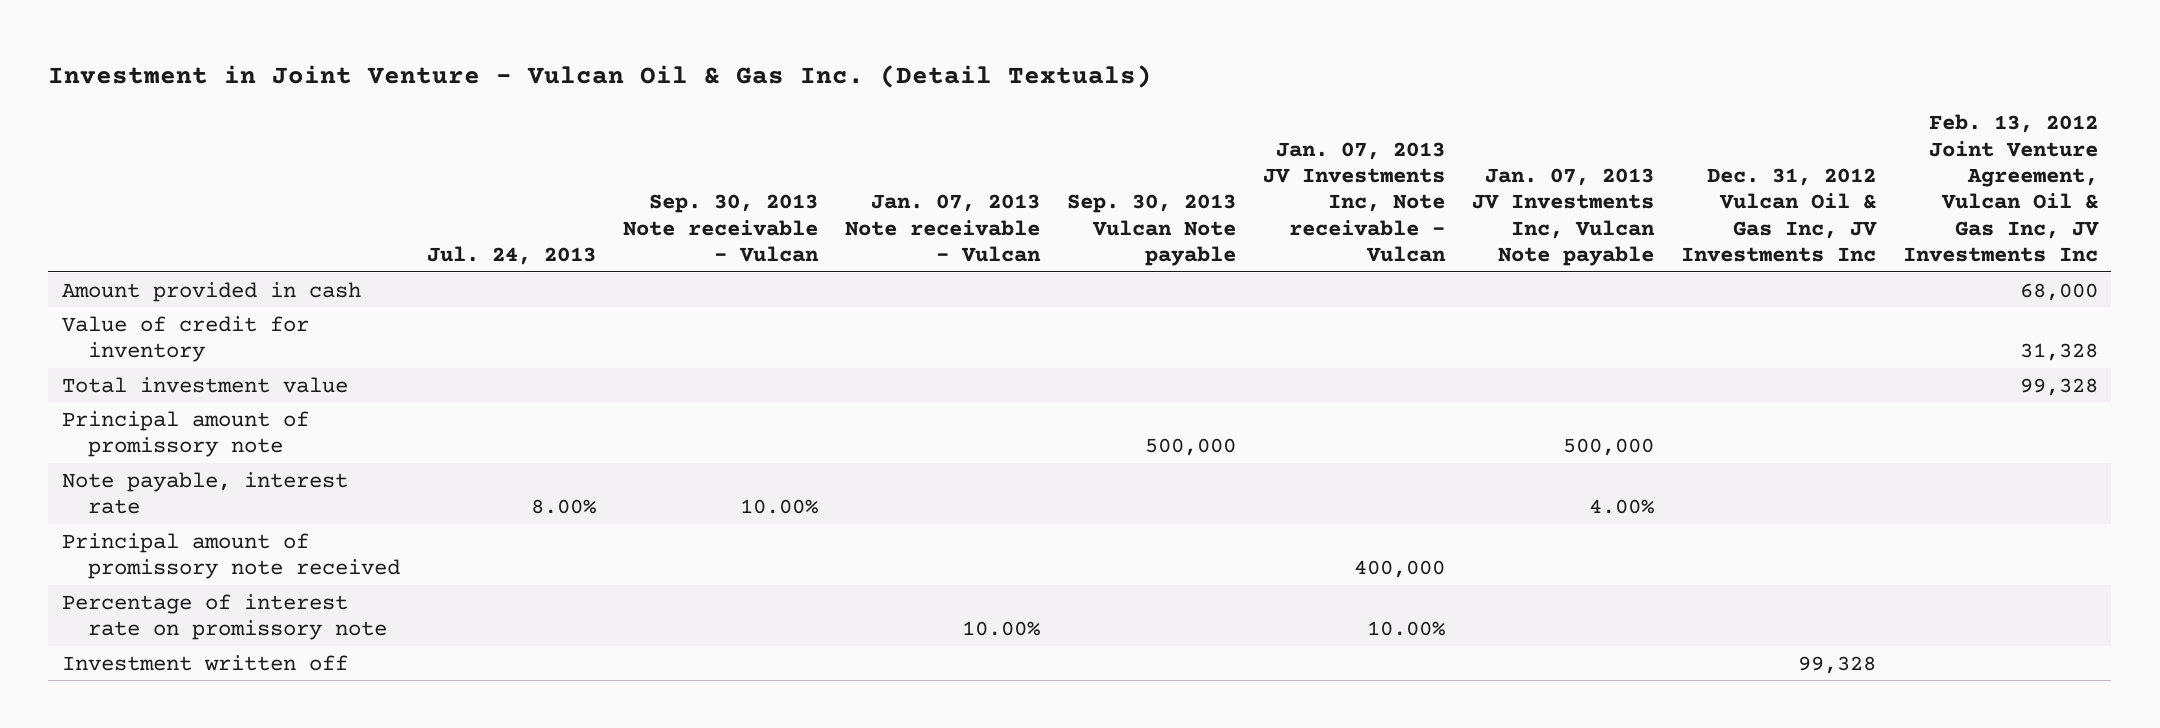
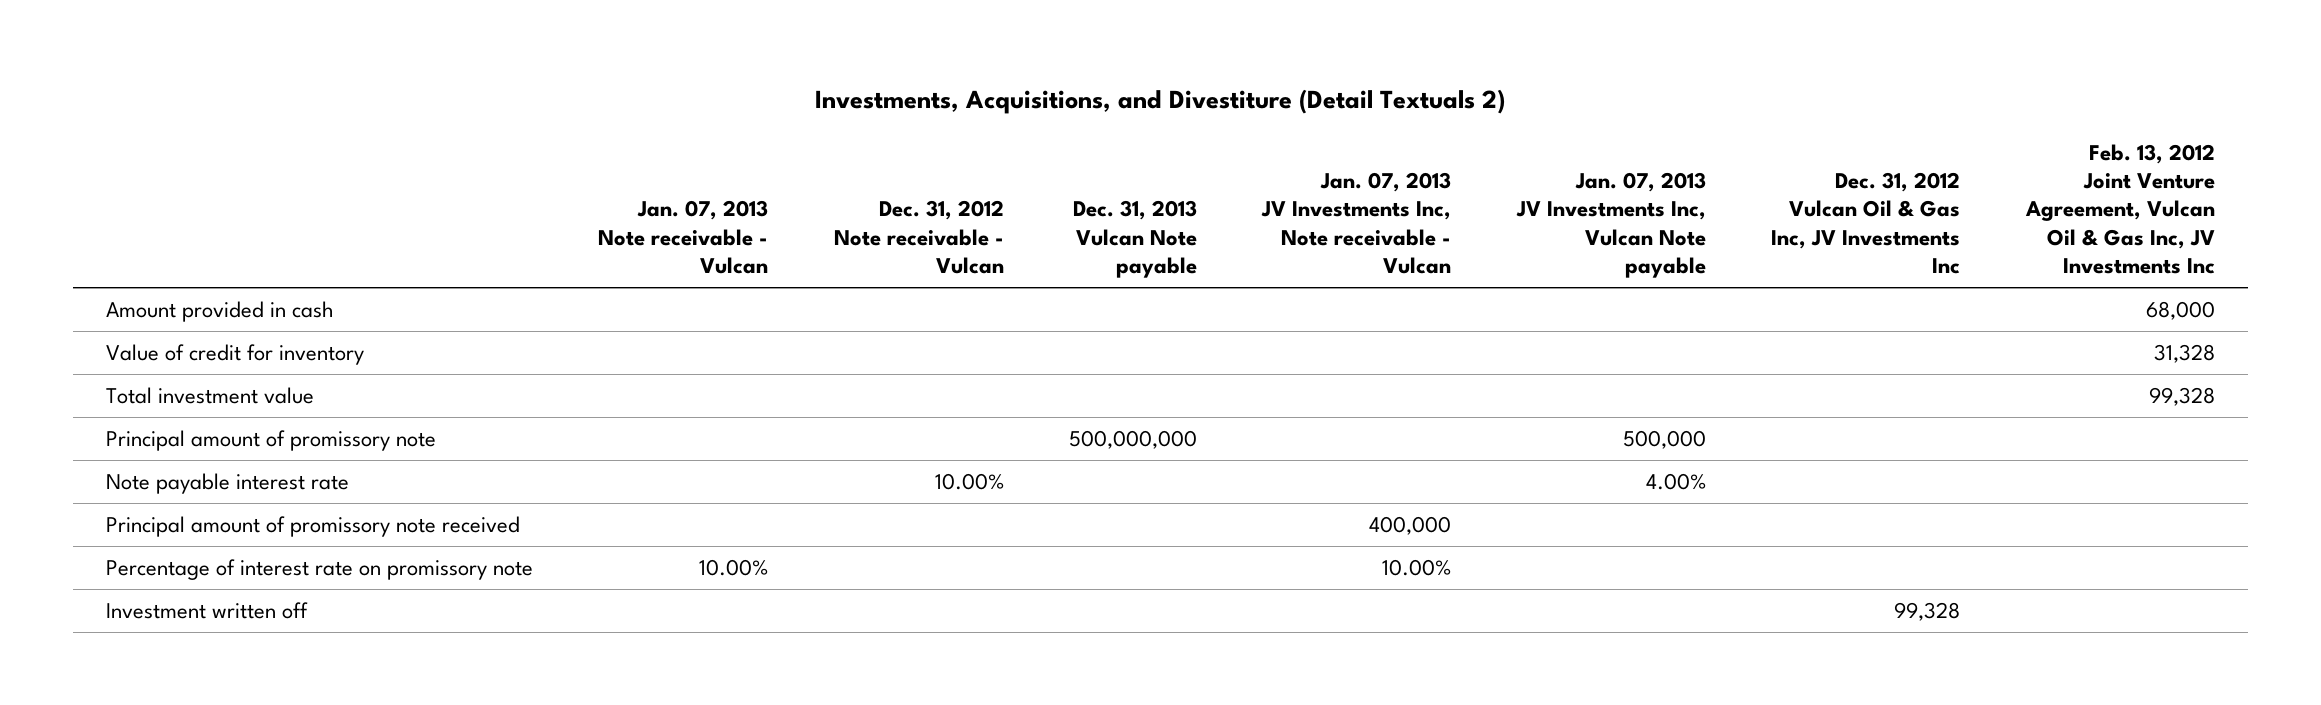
- Investment in Joint Venture - Vulcan Oil & Gas Inc. (Detail Textuals)
+ Investments, Acquisitions, and Divestiture (Detail Textuals 2)
- | Jul. 24, 2013 | Sep. 30, 2013 Note receivable - Vulcan | Jan. 07, 2013 Note receivable - Vulcan | Sep. 30, 2013 Vulcan Note payable | Jan. 07, 2013 JV Investments Inc, Note receivable - Vulcan | Jan. 07, 2013 JV Investments Inc, Vulcan Note payable | Dec. 31, 2012 Vulcan Oil & Gas Inc, JV Investments Inc | Feb. 13, 2012 Joint Venture Agreement, Vulcan Oil & Gas Inc, JV Investments Inc
+ | Jan. 07, 2013 Note receivable - Vulcan | Dec. 31, 2012 Note receivable - Vulcan | Dec. 31, 2013 Vulcan Note payable | Jan. 07, 2013 JV Investments Inc, Note receivable - Vulcan | Jan. 07, 2013 JV Investments Inc, Vulcan Note payable | Dec. 31, 2012 Vulcan Oil & Gas Inc, JV Investments Inc | Feb. 13, 2012 Joint Venture Agreement, Vulcan Oil & Gas Inc, JV Investments Inc
- Note payable, interest rate | 8.00% | 10.00% | | | | 4.00% | |
+ Note payable interest rate | | 10.00% | | | 4.00% | |

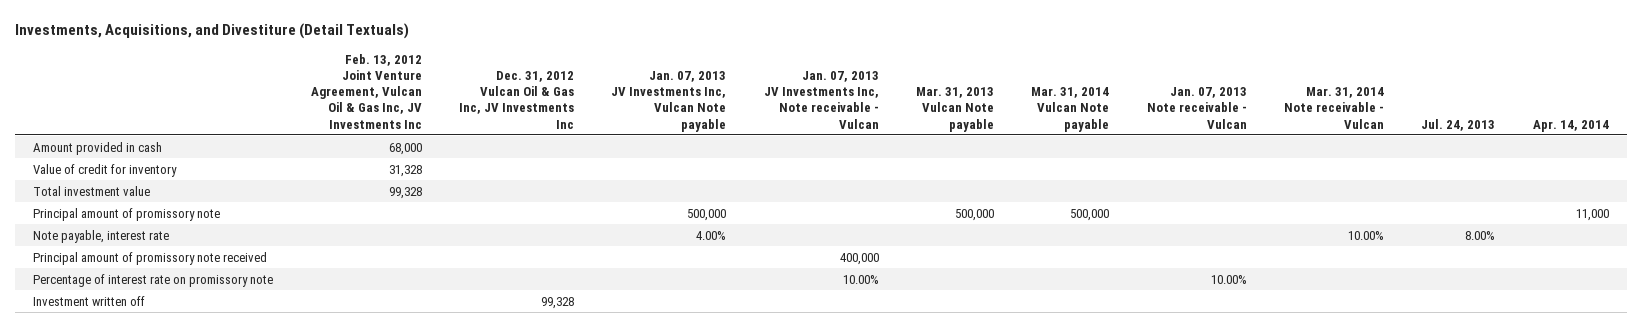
- Investments, Acquisitions, and Divestiture (Detail Textuals 2)
+ Investments, Acquisitions, and Divestiture (Detail Textuals)
- | Jan. 07, 2013 Note receivable - Vulcan | Dec. 31, 2012 Note receivable - Vulcan | Dec. 31, 2013 Vulcan Note payable | Jan. 07, 2013 JV Investments Inc, Note receivable - Vulcan | Jan. 07, 2013 JV Investments Inc, Vulcan Note payable | Dec. 31, 2012 Vulcan Oil & Gas Inc, JV Investments Inc | Feb. 13, 2012 Joint Venture Agreement, Vulcan Oil & Gas Inc, JV Investments Inc
+ | Feb. 13, 2012 Joint Venture Agreement, Vulcan Oil & Gas Inc, JV Investments Inc | Dec. 31, 2012 Vulcan Oil & Gas Inc, JV Investments Inc | Jan. 07, 2013 JV Investments Inc, Vulcan Note payable | Jan. 07, 2013 JV Investments Inc, Note receivable - Vulcan | Mar. 31, 2013 Vulcan Note payable | Mar. 31, 2014 Vulcan Note payable | Jan. 07, 2013 Note receivable - Vulcan | Mar. 31, 2014 Note receivable - Vulcan | Jul. 24, 2013 | Apr. 14, 2014
- Note payable interest rate | | 10.00% | | | 4.00% | |
+ Note payable, interest rate | | | 4.00% | | | | | 10.00% | 8.00% |

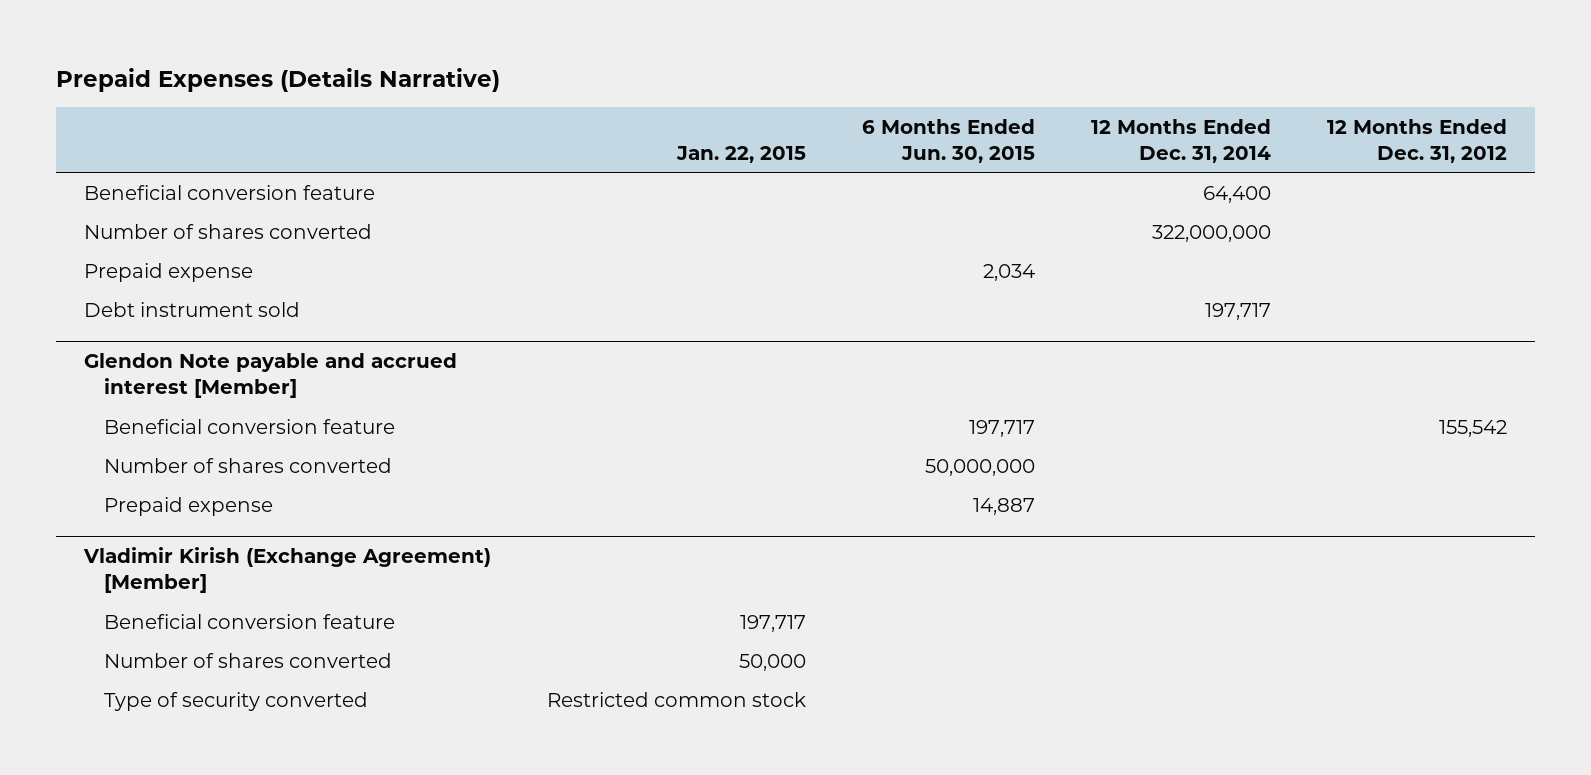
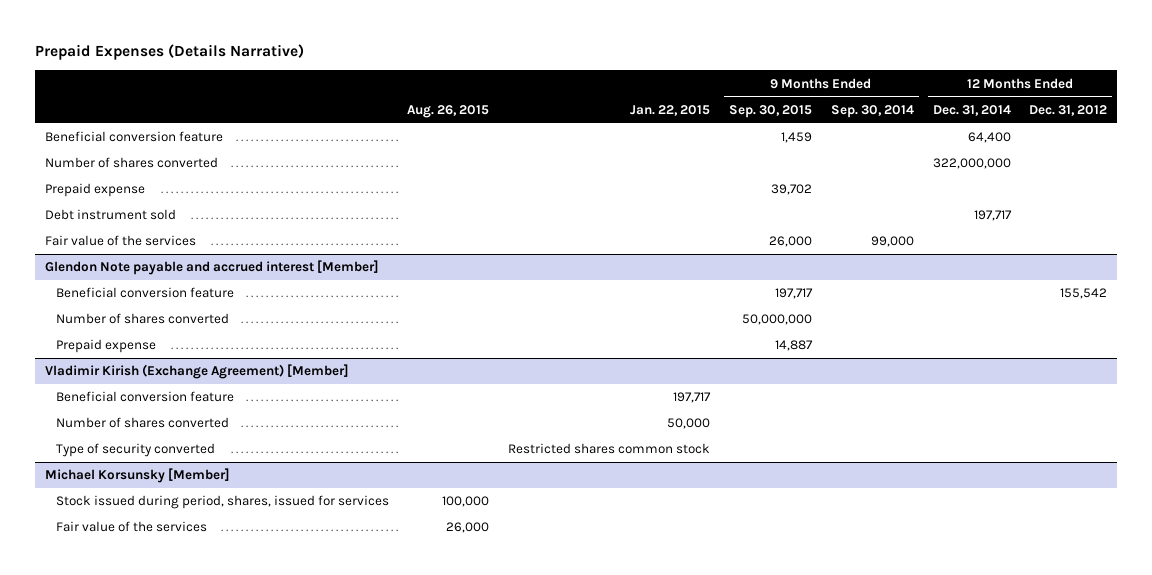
- | Jan. 22, 2015 | 6 Months Ended Jun. 30, 2015 | 12 Months Ended Dec. 31, 2014 | 12 Months Ended Dec. 31, 2012
+ | Aug. 26, 2015 | Jan. 22, 2015 | 9 Months Ended Sep. 30, 2015 | 9 Months Ended Sep. 30, 2014 | 12 Months Ended Dec. 31, 2014 | 12 Months Ended Dec. 31, 2012
+ Fair value of the services | | | 26,000 | 99,000 | |
@ Vladimir Kirish (Exchange Agreement) [Member]
- Type of security converted | Restricted common stock | | |
+ Type of security converted | | Restricted shares common stock | | | |
+ Michael Korsunsky [Member]
+ Stock issued during period, shares, issued for services | 100,000 | | | | |
+ Fair value of the services | 26,000 | | | | |

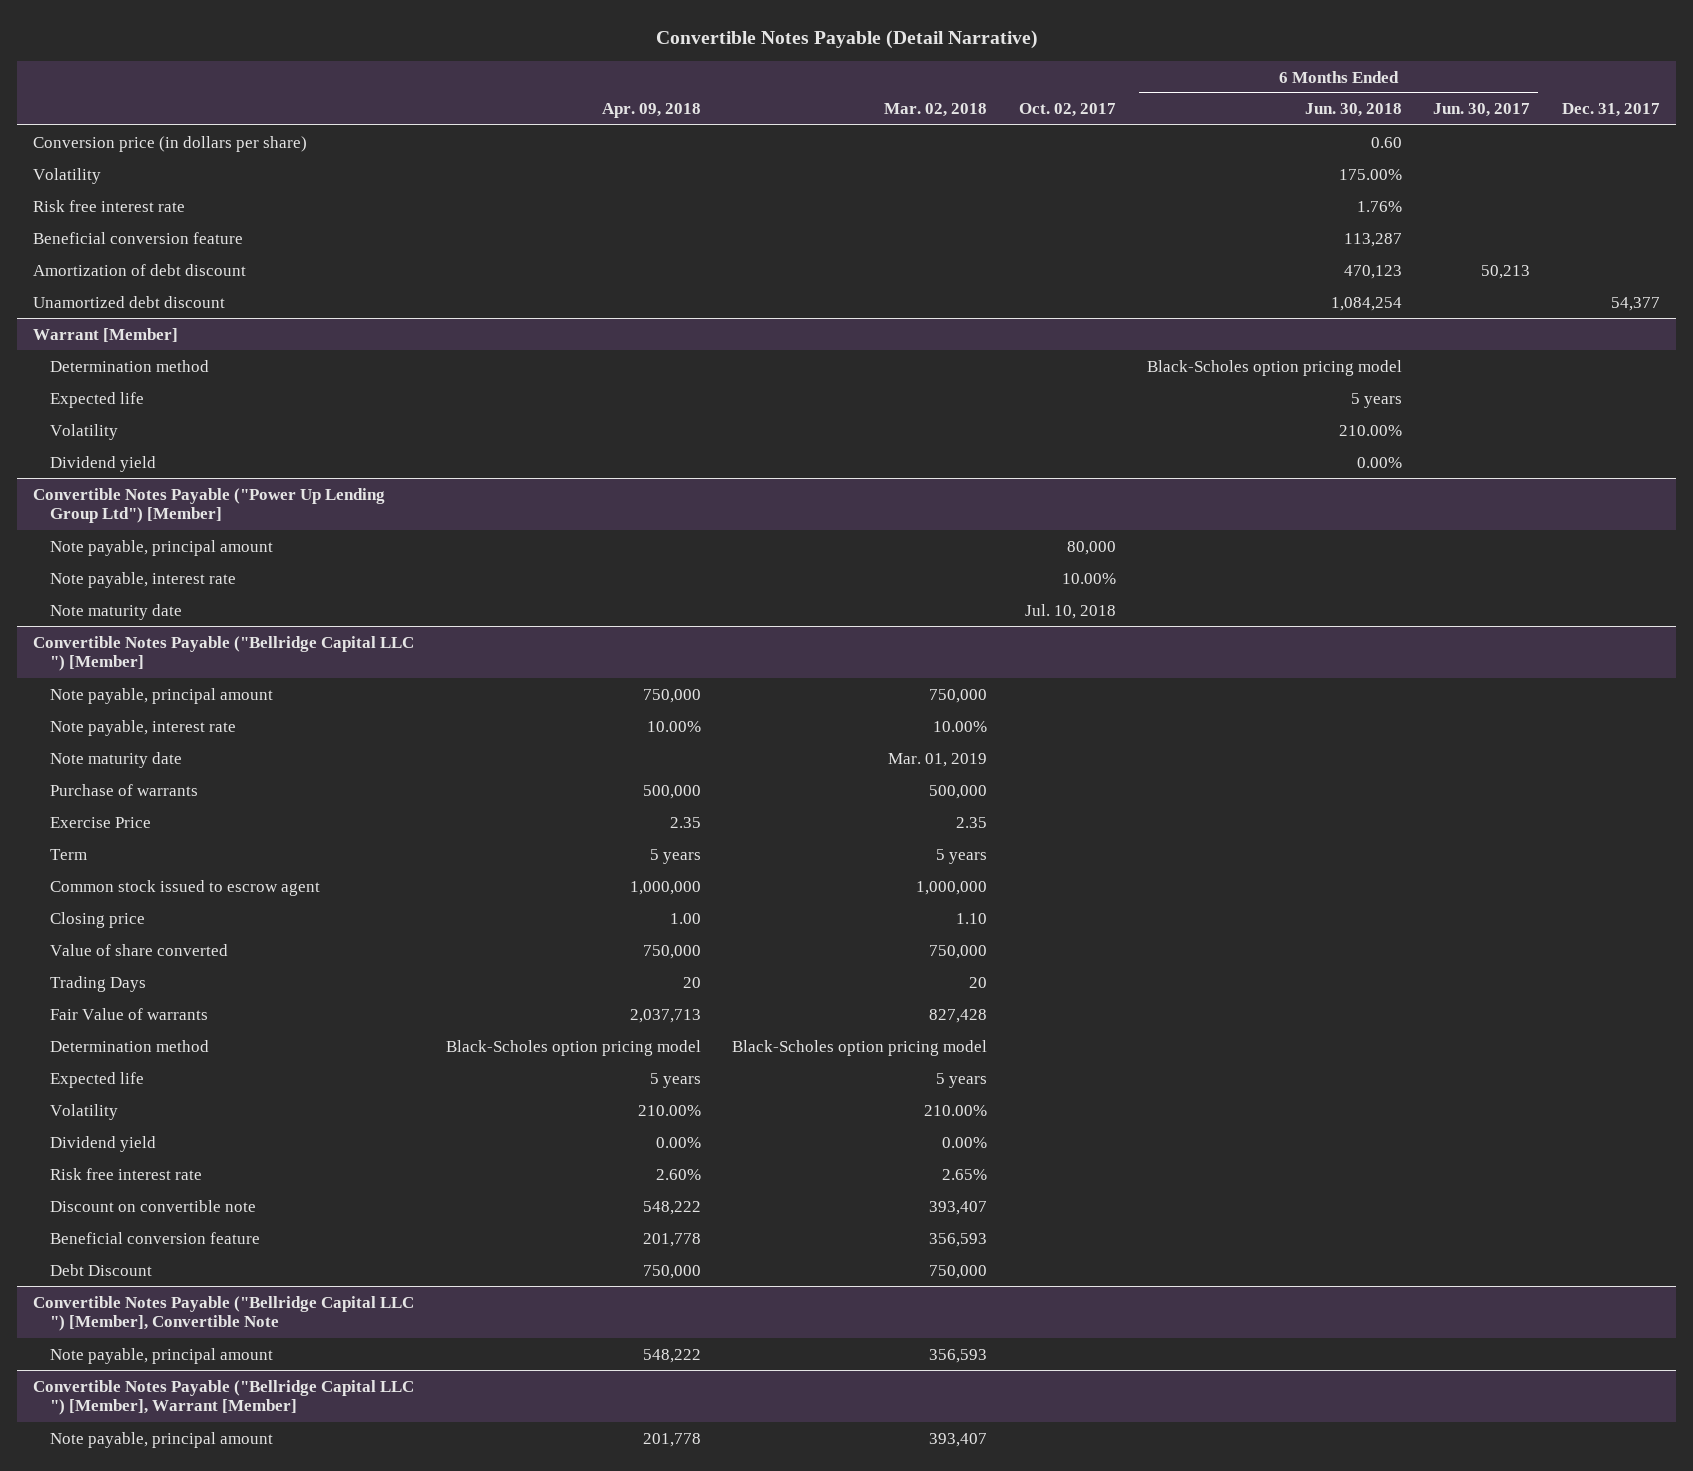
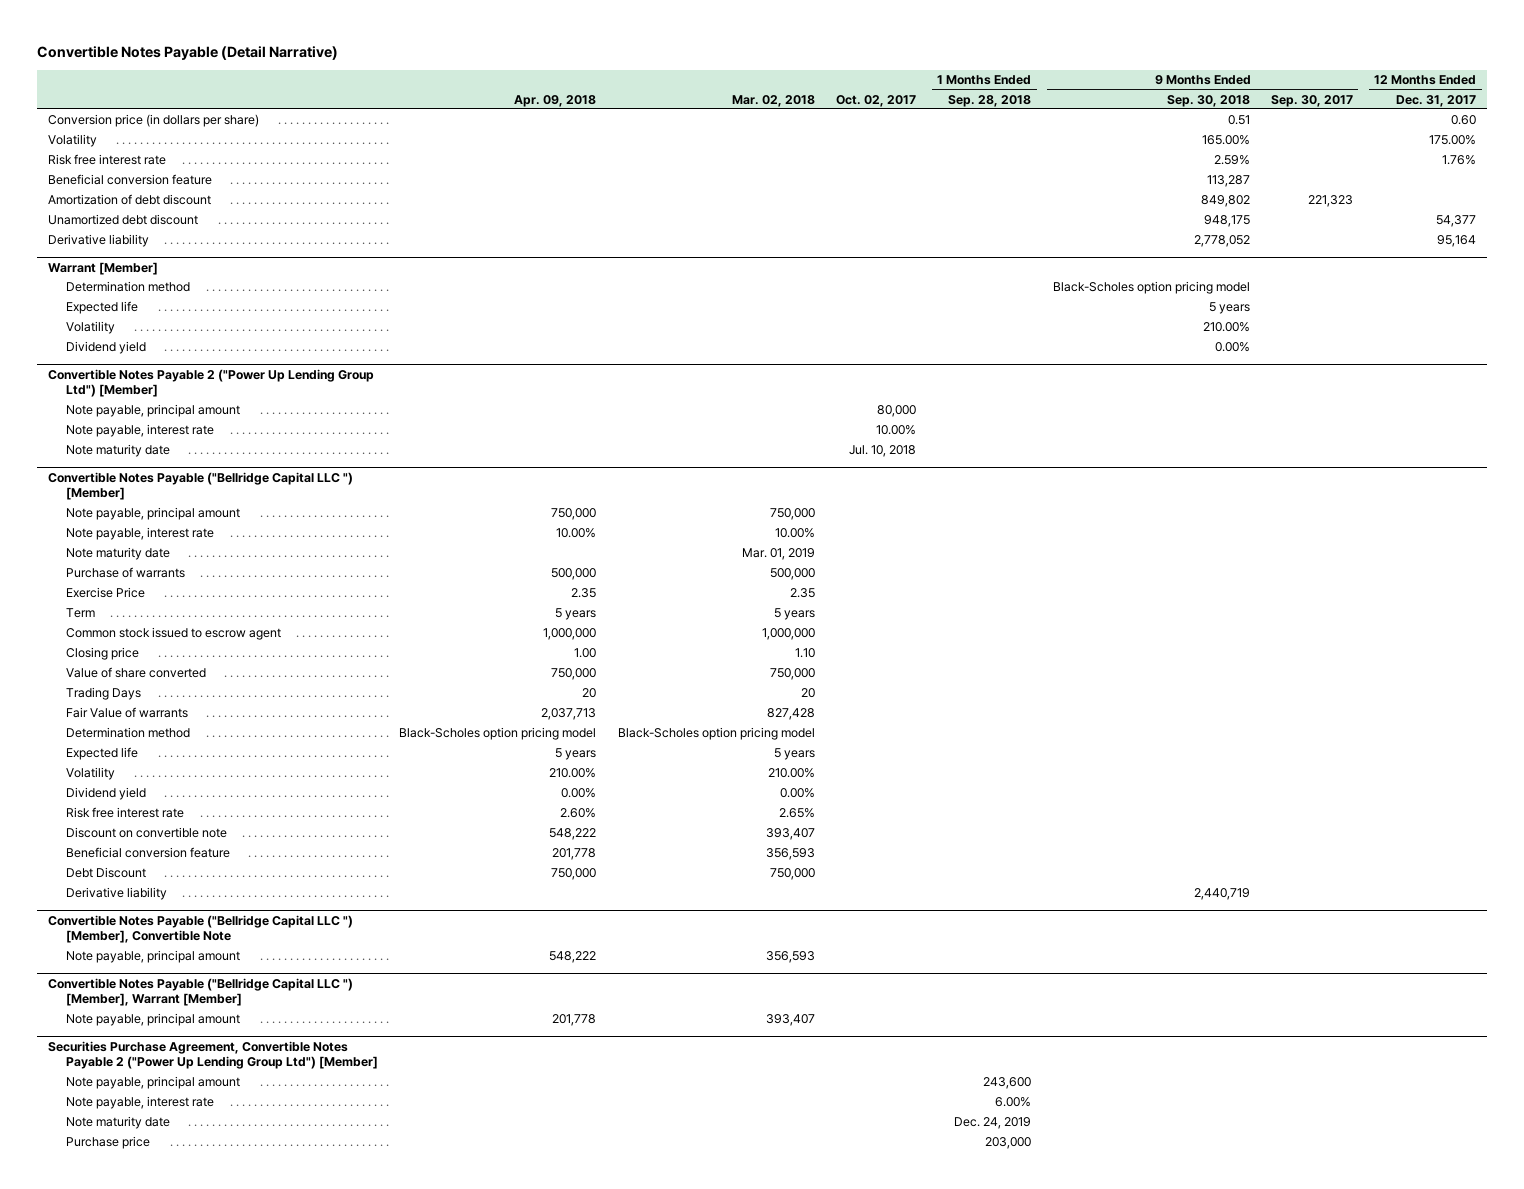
- | Apr. 09, 2018 | Mar. 02, 2018 | Oct. 02, 2017 | 6 Months Ended Jun. 30, 2018 | 6 Months Ended Jun. 30, 2017 | Dec. 31, 2017
+ | Apr. 09, 2018 | Mar. 02, 2018 | Oct. 02, 2017 | 1 Months Ended Sep. 28, 2018 | 9 Months Ended Sep. 30, 2018 | 9 Months Ended Sep. 30, 2017 | 12 Months Ended Dec. 31, 2017
+ Derivative liability | | | | | 2,778,052 | | 95,164
- Convertible Notes Payable ("Power Up Lending Group Ltd") [Member]
+ Convertible Notes Payable 2 ("Power Up Lending Group Ltd") [Member]
@ Convertible Notes Payable ("Bellridge Capital LLC ") [Member]
+ Derivative liability | | | | | 2,440,719 | |
+ Securities Purchase Agreement, Convertible Notes Payable 2 ("Power Up Lending Group Ltd") [Member]
+ Note payable, principal amount | | | | 243,600 | | |
+ Note payable, interest rate | | | | 6.00% | | |
+ Note maturity date | | | | Dec. 24, 2019 | | |
+ Purchase price | | | | 203,000 | | |

